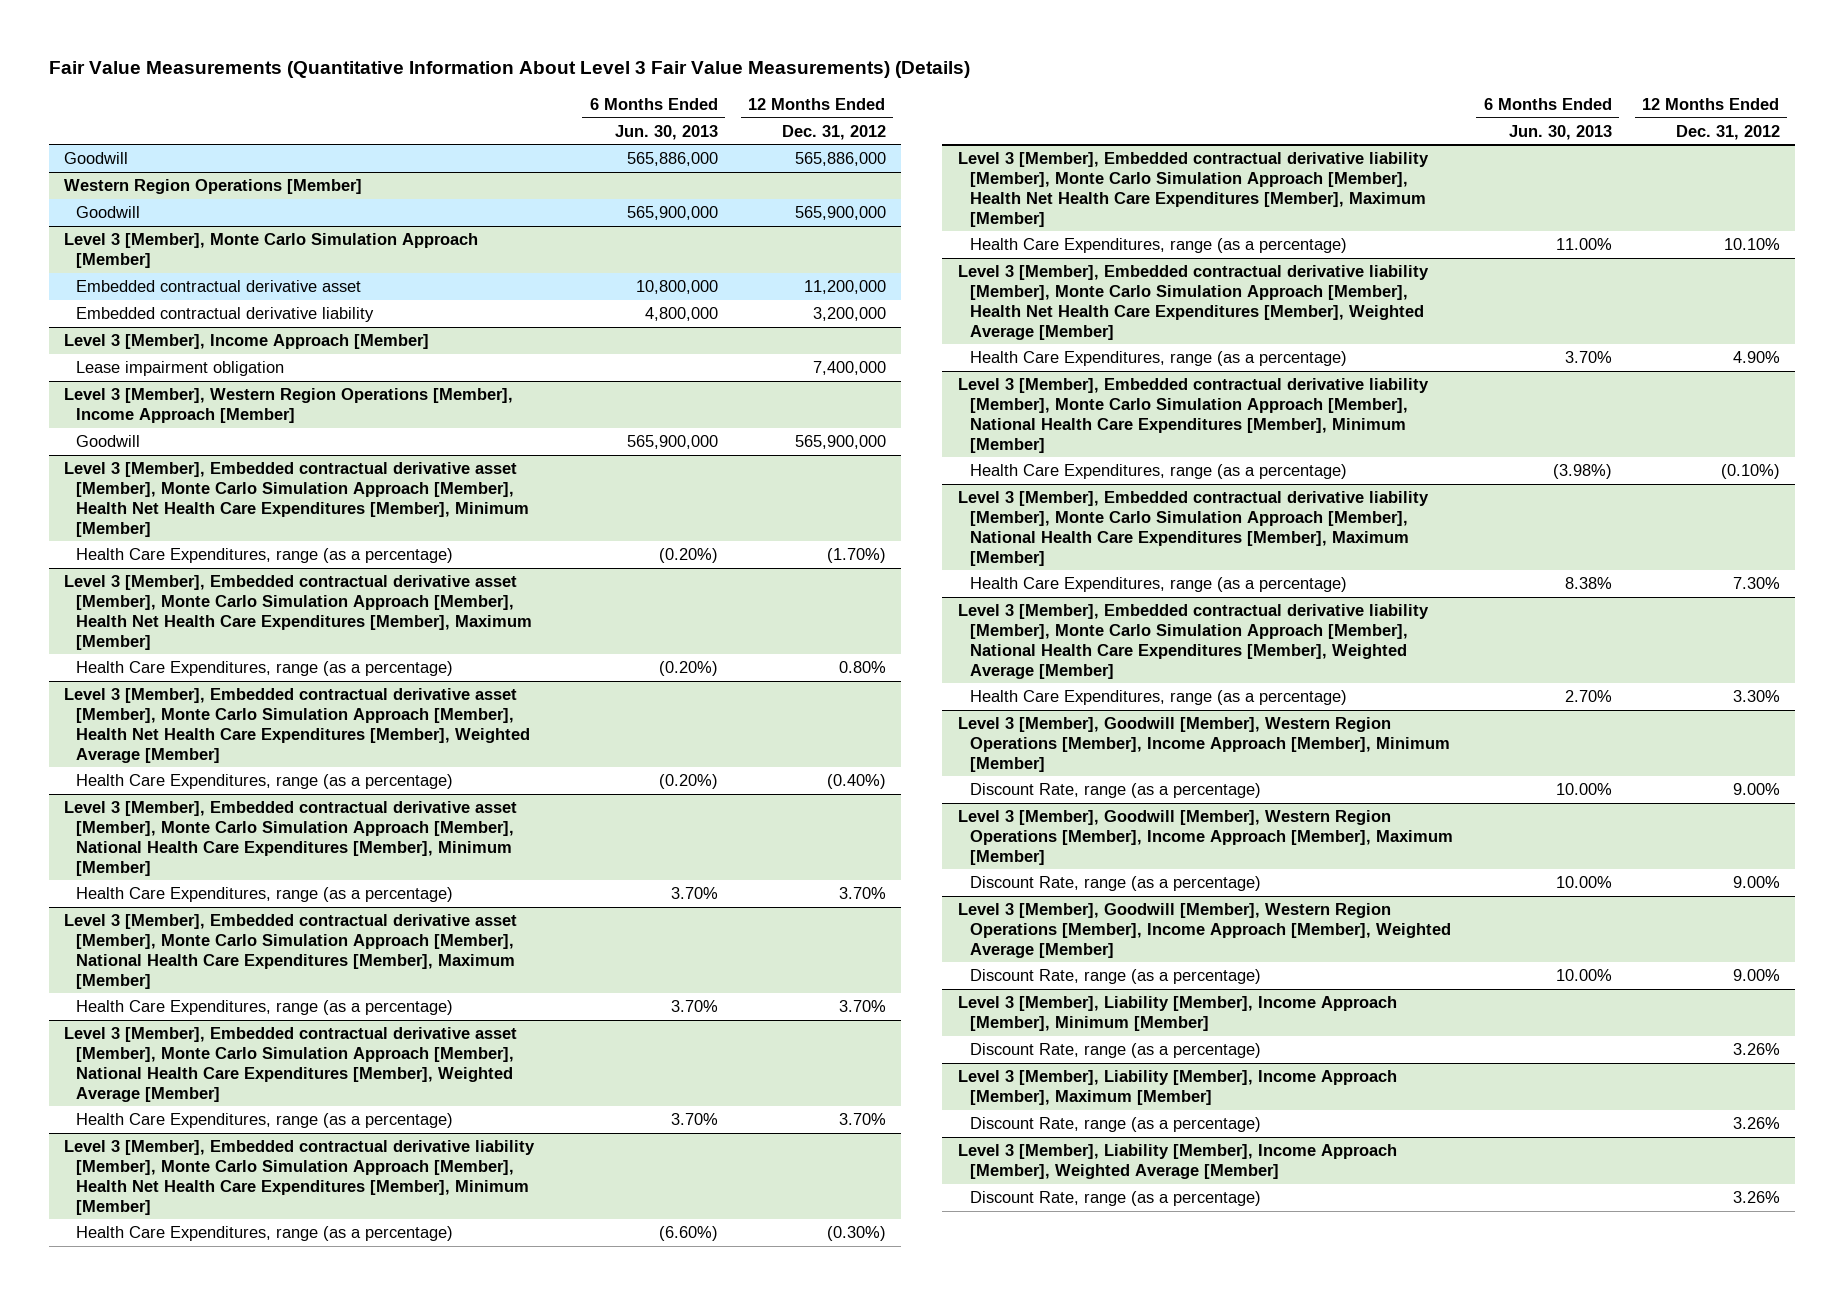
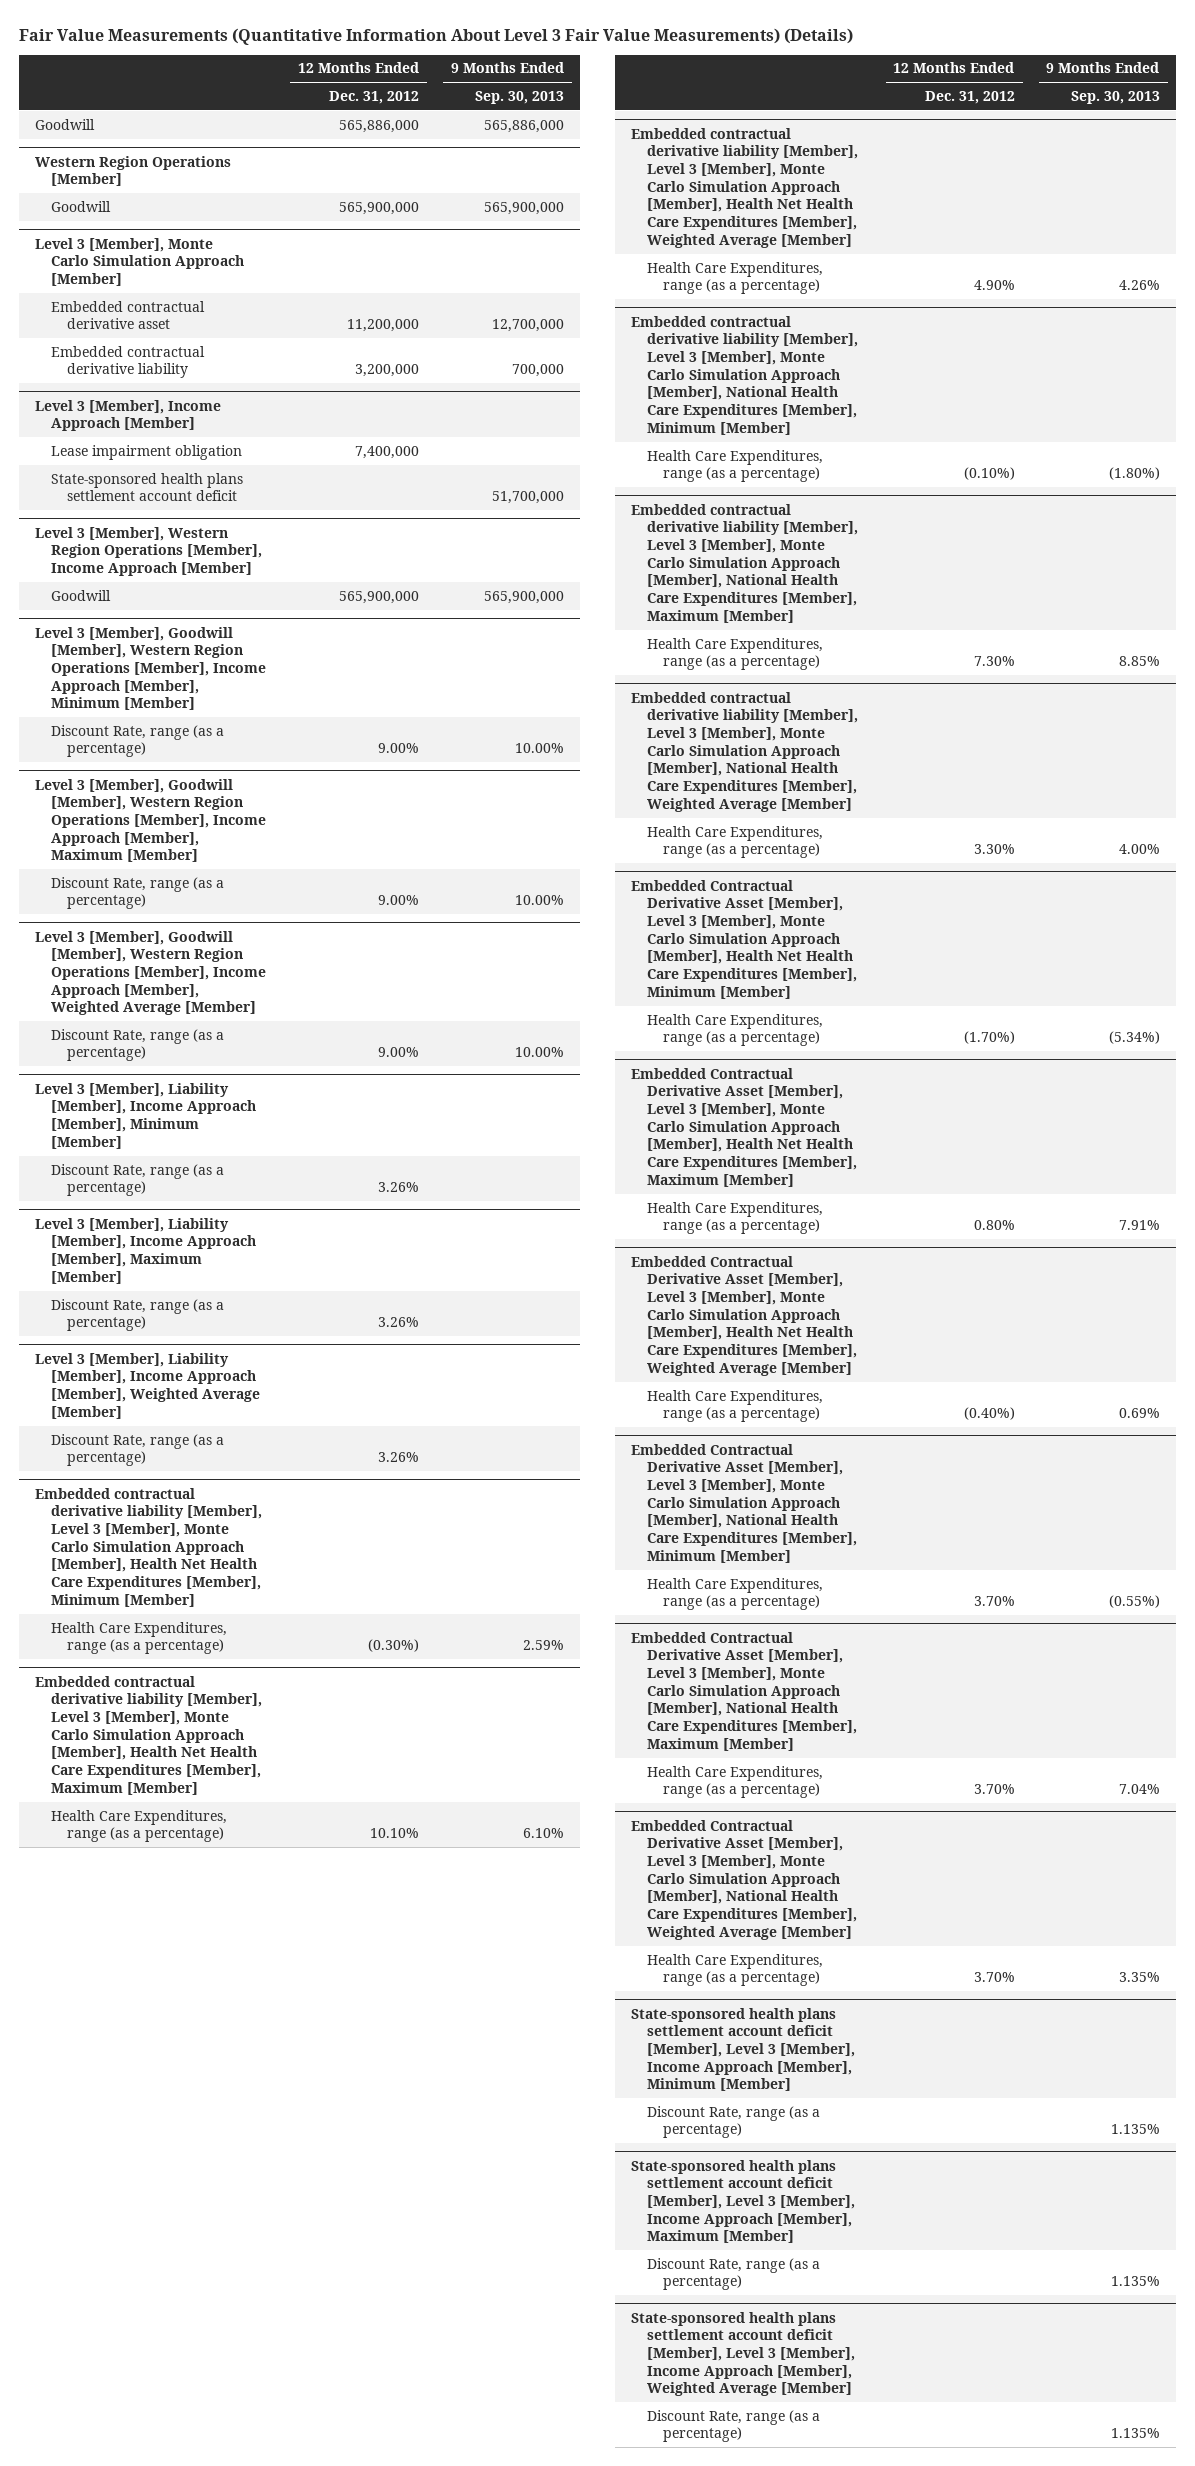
- | 6 Months Ended Jun. 30, 2013 | 12 Months Ended Dec. 31, 2012
+ | 12 Months Ended Dec. 31, 2012 | 9 Months Ended Sep. 30, 2013
@ Level 3 [Member], Income Approach [Member]
+ State-sponsored health plans settlement account deficit | | 51,700,000
- Level 3 [Member], Embedded contractual derivative asset [Member], Monte Carlo Simulation Approach [Member], Health Net Health Care Expenditures [Member], Minimum [Member]
- Health Care Expenditures, range (as a percentage) | (0.20%) | (1.70%)
- Level 3 [Member], Embedded contractual derivative asset [Member], Monte Carlo Simulation Approach [Member], Health Net Health Care Expenditures [Member], Maximum [Member]
- Health Care Expenditures, range (as a percentage) | (0.20%) | 0.80%
- Level 3 [Member], Embedded contractual derivative asset [Member], Monte Carlo Simulation Approach [Member], Health Net Health Care Expenditures [Member], Weighted Average [Member]
- Health Care Expenditures, range (as a percentage) | (0.20%) | (0.40%)
- Level 3 [Member], Embedded contractual derivative asset [Member], Monte Carlo Simulation Approach [Member], National Health Care Expenditures [Member], Minimum [Member]
- Health Care Expenditures, range (as a percentage) | 3.70% | 3.70%
- Level 3 [Member], Embedded contractual derivative asset [Member], Monte Carlo Simulation Approach [Member], National Health Care Expenditures [Member], Maximum [Member]
- Health Care Expenditures, range (as a percentage) | 3.70% | 3.70%
- Level 3 [Member], Embedded contractual derivative asset [Member], Monte Carlo Simulation Approach [Member], National Health Care Expenditures [Member], Weighted Average [Member]
- Health Care Expenditures, range (as a percentage) | 3.70% | 3.70%
- Level 3 [Member], Embedded contractual derivative liability [Member], Monte Carlo Simulation Approach [Member], Health Net Health Care Expenditures [Member], Minimum [Member]
- Health Care Expenditures, range (as a percentage) | (6.60%) | (0.30%)
- Level 3 [Member], Embedded contractual derivative liability [Member], Monte Carlo Simulation Approach [Member], Health Net Health Care Expenditures [Member], Maximum [Member]
- Health Care Expenditures, range (as a percentage) | 11.00% | 10.10%
- Level 3 [Member], Embedded contractual derivative liability [Member], Monte Carlo Simulation Approach [Member], Health Net Health Care Expenditures [Member], Weighted Average [Member]
- Health Care Expenditures, range (as a percentage) | 3.70% | 4.90%
- Level 3 [Member], Embedded contractual derivative liability [Member], Monte Carlo Simulation Approach [Member], National Health Care Expenditures [Member], Minimum [Member]
- Health Care Expenditures, range (as a percentage) | (3.98%) | (0.10%)
- Level 3 [Member], Embedded contractual derivative liability [Member], Monte Carlo Simulation Approach [Member], National Health Care Expenditures [Member], Maximum [Member]
- Health Care Expenditures, range (as a percentage) | 8.38% | 7.30%
- Level 3 [Member], Embedded contractual derivative liability [Member], Monte Carlo Simulation Approach [Member], National Health Care Expenditures [Member], Weighted Average [Member]
- Health Care Expenditures, range (as a percentage) | 2.70% | 3.30%
+ Embedded contractual derivative liability [Member], Level 3 [Member], Monte Carlo Simulation Approach [Member], Health Net Health Care Expenditures [Member], Minimum [Member]
+ Health Care Expenditures, range (as a percentage) | (0.30%) | 2.59%
+ Embedded contractual derivative liability [Member], Level 3 [Member], Monte Carlo Simulation Approach [Member], Health Net Health Care Expenditures [Member], Maximum [Member]
+ Health Care Expenditures, range (as a percentage) | 10.10% | 6.10%
+ Embedded contractual derivative liability [Member], Level 3 [Member], Monte Carlo Simulation Approach [Member], Health Net Health Care Expenditures [Member], Weighted Average [Member]
+ Health Care Expenditures, range (as a percentage) | 4.90% | 4.26%
+ Embedded contractual derivative liability [Member], Level 3 [Member], Monte Carlo Simulation Approach [Member], National Health Care Expenditures [Member], Minimum [Member]
+ Health Care Expenditures, range (as a percentage) | (0.10%) | (1.80%)
+ Embedded contractual derivative liability [Member], Level 3 [Member], Monte Carlo Simulation Approach [Member], National Health Care Expenditures [Member], Maximum [Member]
+ Health Care Expenditures, range (as a percentage) | 7.30% | 8.85%
+ Embedded contractual derivative liability [Member], Level 3 [Member], Monte Carlo Simulation Approach [Member], National Health Care Expenditures [Member], Weighted Average [Member]
+ Health Care Expenditures, range (as a percentage) | 3.30% | 4.00%
+ Embedded Contractual Derivative Asset [Member], Level 3 [Member], Monte Carlo Simulation Approach [Member], Health Net Health Care Expenditures [Member], Minimum [Member]
+ Health Care Expenditures, range (as a percentage) | (1.70%) | (5.34%)
+ Embedded Contractual Derivative Asset [Member], Level 3 [Member], Monte Carlo Simulation Approach [Member], Health Net Health Care Expenditures [Member], Maximum [Member]
+ Health Care Expenditures, range (as a percentage) | 0.80% | 7.91%
+ Embedded Contractual Derivative Asset [Member], Level 3 [Member], Monte Carlo Simulation Approach [Member], Health Net Health Care Expenditures [Member], Weighted Average [Member]
+ Health Care Expenditures, range (as a percentage) | (0.40%) | 0.69%
+ Embedded Contractual Derivative Asset [Member], Level 3 [Member], Monte Carlo Simulation Approach [Member], National Health Care Expenditures [Member], Minimum [Member]
+ Health Care Expenditures, range (as a percentage) | 3.70% | (0.55%)
+ Embedded Contractual Derivative Asset [Member], Level 3 [Member], Monte Carlo Simulation Approach [Member], National Health Care Expenditures [Member], Maximum [Member]
+ Health Care Expenditures, range (as a percentage) | 3.70% | 7.04%
+ Embedded Contractual Derivative Asset [Member], Level 3 [Member], Monte Carlo Simulation Approach [Member], National Health Care Expenditures [Member], Weighted Average [Member]
+ Health Care Expenditures, range (as a percentage) | 3.70% | 3.35%
+ State-sponsored health plans settlement account deficit [Member], Level 3 [Member], Income Approach [Member], Minimum [Member]
+ Discount Rate, range (as a percentage) | | 1.135%
+ State-sponsored health plans settlement account deficit [Member], Level 3 [Member], Income Approach [Member], Maximum [Member]
+ Discount Rate, range (as a percentage) | | 1.135%
+ State-sponsored health plans settlement account deficit [Member], Level 3 [Member], Income Approach [Member], Weighted Average [Member]
+ Discount Rate, range (as a percentage) | | 1.135%

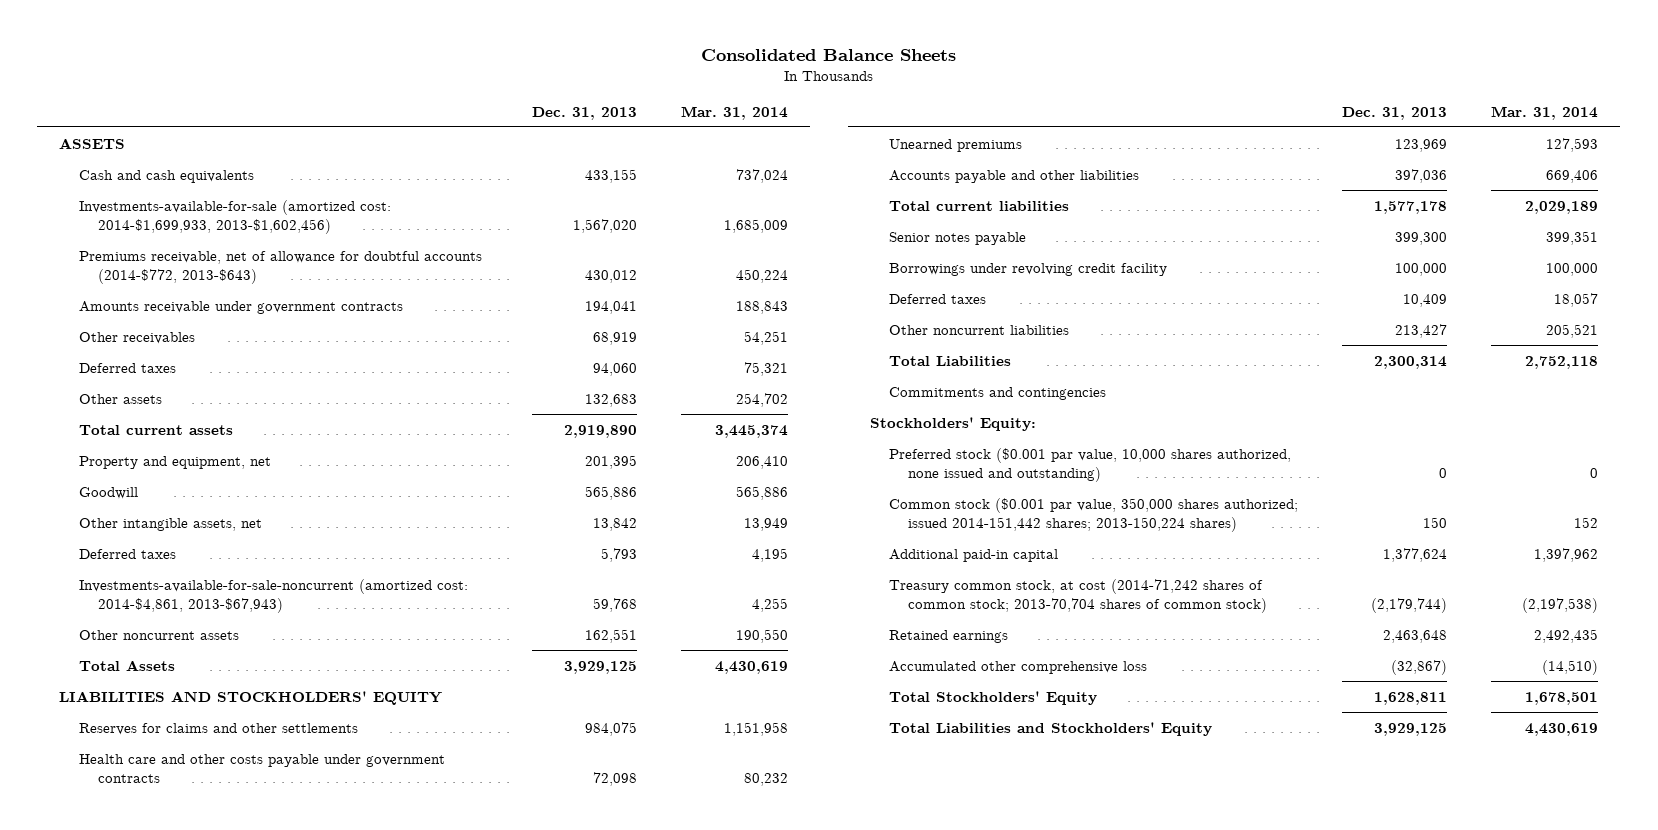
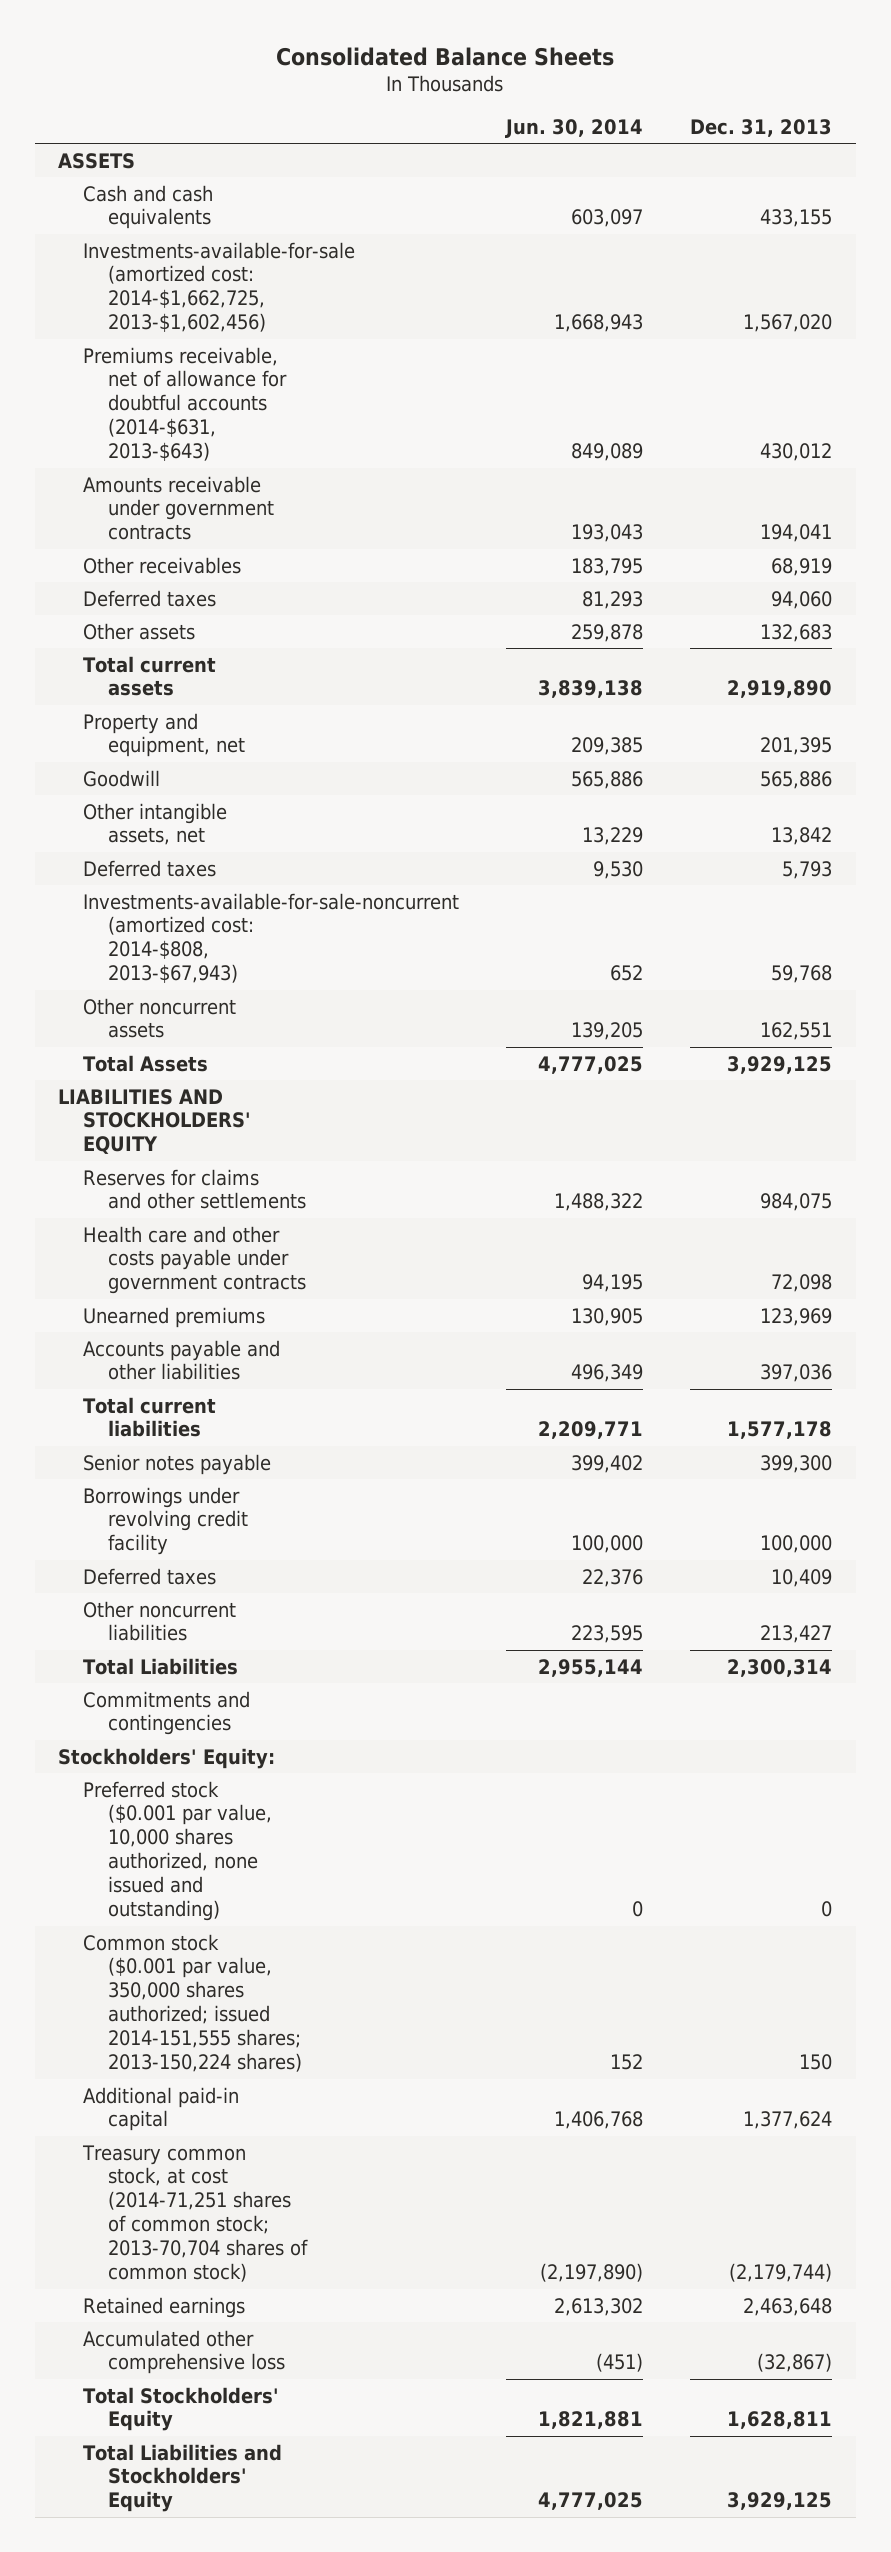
- | Dec. 31, 2013 | Mar. 31, 2014
+ | Jun. 30, 2014 | Dec. 31, 2013
- Investments-available-for-sale (amortized cost: 2014-$1,699,933, 2013-$1,602,456) | 1,567,020 | 1,685,009
- Premiums receivable, net of allowance for doubtful accounts (2014-$772, 2013-$643) | 430,012 | 450,224
+ Investments-available-for-sale (amortized cost: 2014-$1,662,725, 2013-$1,602,456) | 1,668,943 | 1,567,020
+ Premiums receivable, net of allowance for doubtful accounts (2014-$631, 2013-$643) | 849,089 | 430,012
- Investments-available-for-sale-noncurrent (amortized cost: 2014-$4,861, 2013-$67,943) | 59,768 | 4,255
+ Investments-available-for-sale-noncurrent (amortized cost: 2014-$808, 2013-$67,943) | 652 | 59,768
- Common stock ($0.001 par value, 350,000 shares authorized; issued 2014-151,442 shares; 2013-150,224 shares) | 150 | 152
+ Common stock ($0.001 par value, 350,000 shares authorized; issued 2014-151,555 shares; 2013-150,224 shares) | 152 | 150
- Treasury common stock, at cost (2014-71,242 shares of common stock; 2013-70,704 shares of common stock) | (2,179,744) | (2,197,538)
+ Treasury common stock, at cost (2014-71,251 shares of common stock; 2013-70,704 shares of common stock) | (2,197,890) | (2,179,744)

